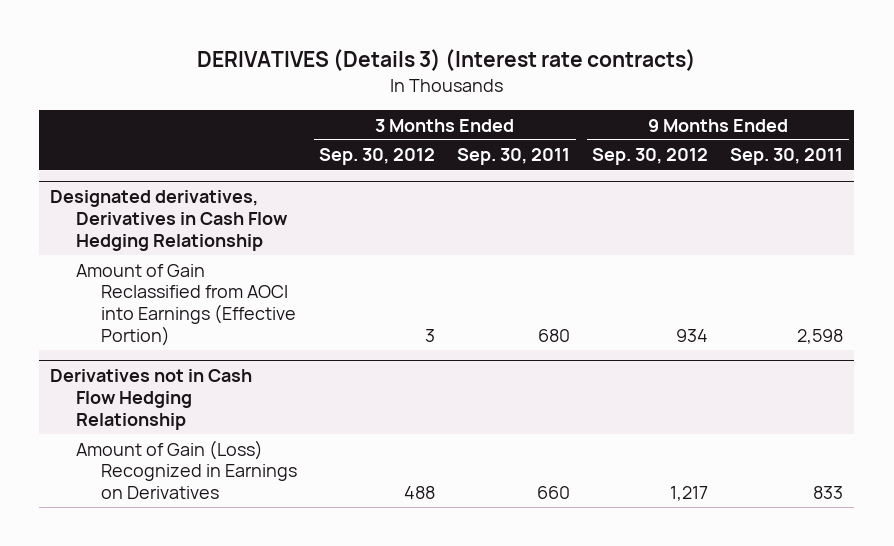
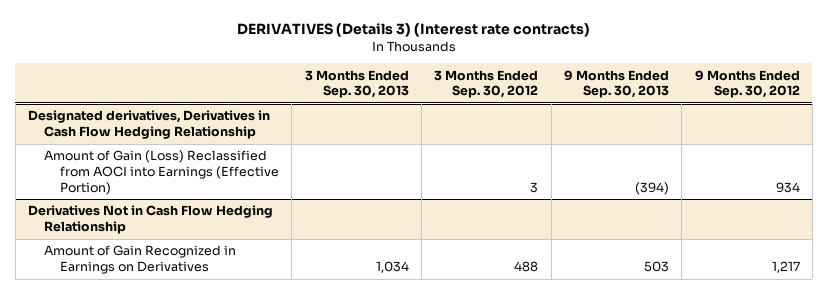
- | 3 Months Ended Sep. 30, 2012 | 3 Months Ended Sep. 30, 2011 | 9 Months Ended Sep. 30, 2012 | 9 Months Ended Sep. 30, 2011
+ | 3 Months Ended Sep. 30, 2013 | 3 Months Ended Sep. 30, 2012 | 9 Months Ended Sep. 30, 2013 | 9 Months Ended Sep. 30, 2012
@ Designated derivatives, Derivatives in Cash Flow Hedging Relationship
- Amount of Gain Reclassified from AOCI into Earnings (Effective Portion) | 3 | 680 | 934 | 2,598
- Derivatives not in Cash Flow Hedging Relationship
- Amount of Gain (Loss) Recognized in Earnings on Derivatives | 488 | 660 | 1,217 | 833
@ Designated derivatives, Derivatives in Cash Flow Hedging Relationship
+ Amount of Gain (Loss) Reclassified from AOCI into Earnings (Effective Portion) | | 3 | (394) | 934
+ Derivatives Not in Cash Flow Hedging Relationship
+ Amount of Gain Recognized in Earnings on Derivatives | 1,034 | 488 | 503 | 1,217

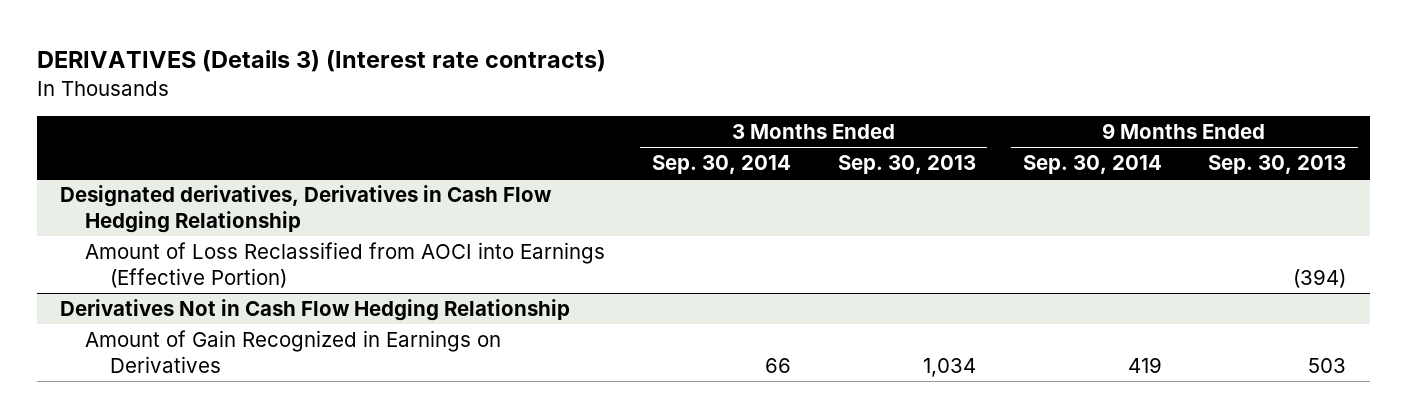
- | 3 Months Ended Sep. 30, 2013 | 3 Months Ended Sep. 30, 2012 | 9 Months Ended Sep. 30, 2013 | 9 Months Ended Sep. 30, 2012
+ | 3 Months Ended Sep. 30, 2014 | 3 Months Ended Sep. 30, 2013 | 9 Months Ended Sep. 30, 2014 | 9 Months Ended Sep. 30, 2013
@ Designated derivatives, Derivatives in Cash Flow Hedging Relationship
- Amount of Gain (Loss) Reclassified from AOCI into Earnings (Effective Portion) | | 3 | (394) | 934
+ Amount of Loss Reclassified from AOCI into Earnings (Effective Portion) | | | | (394)

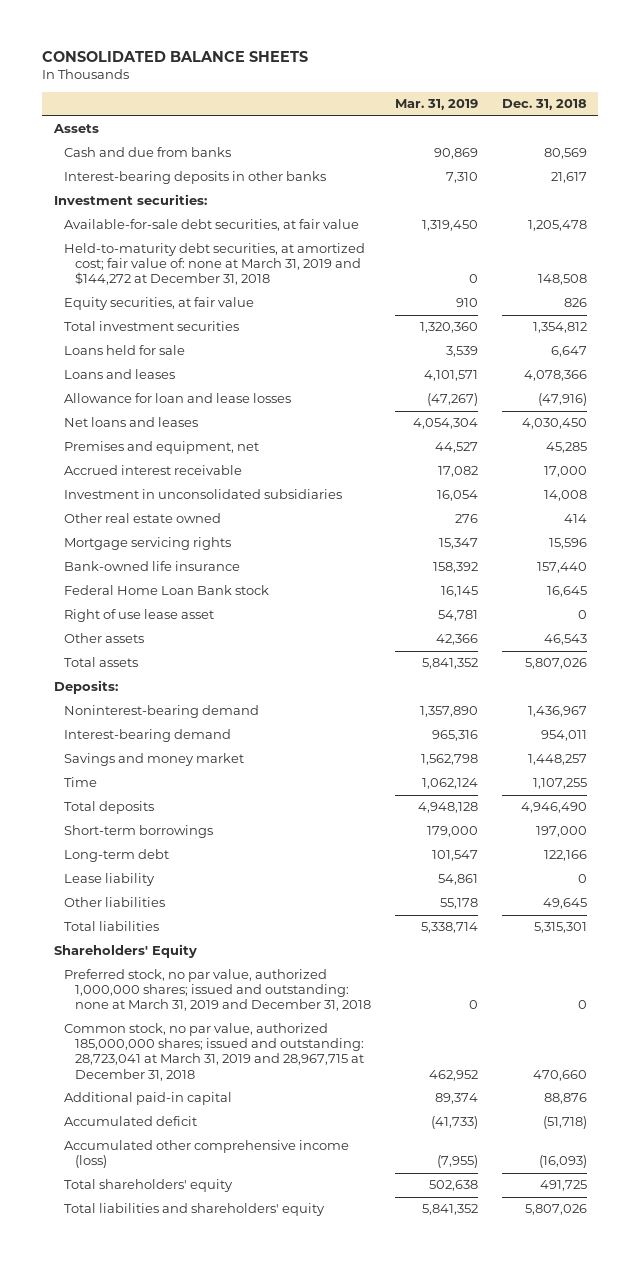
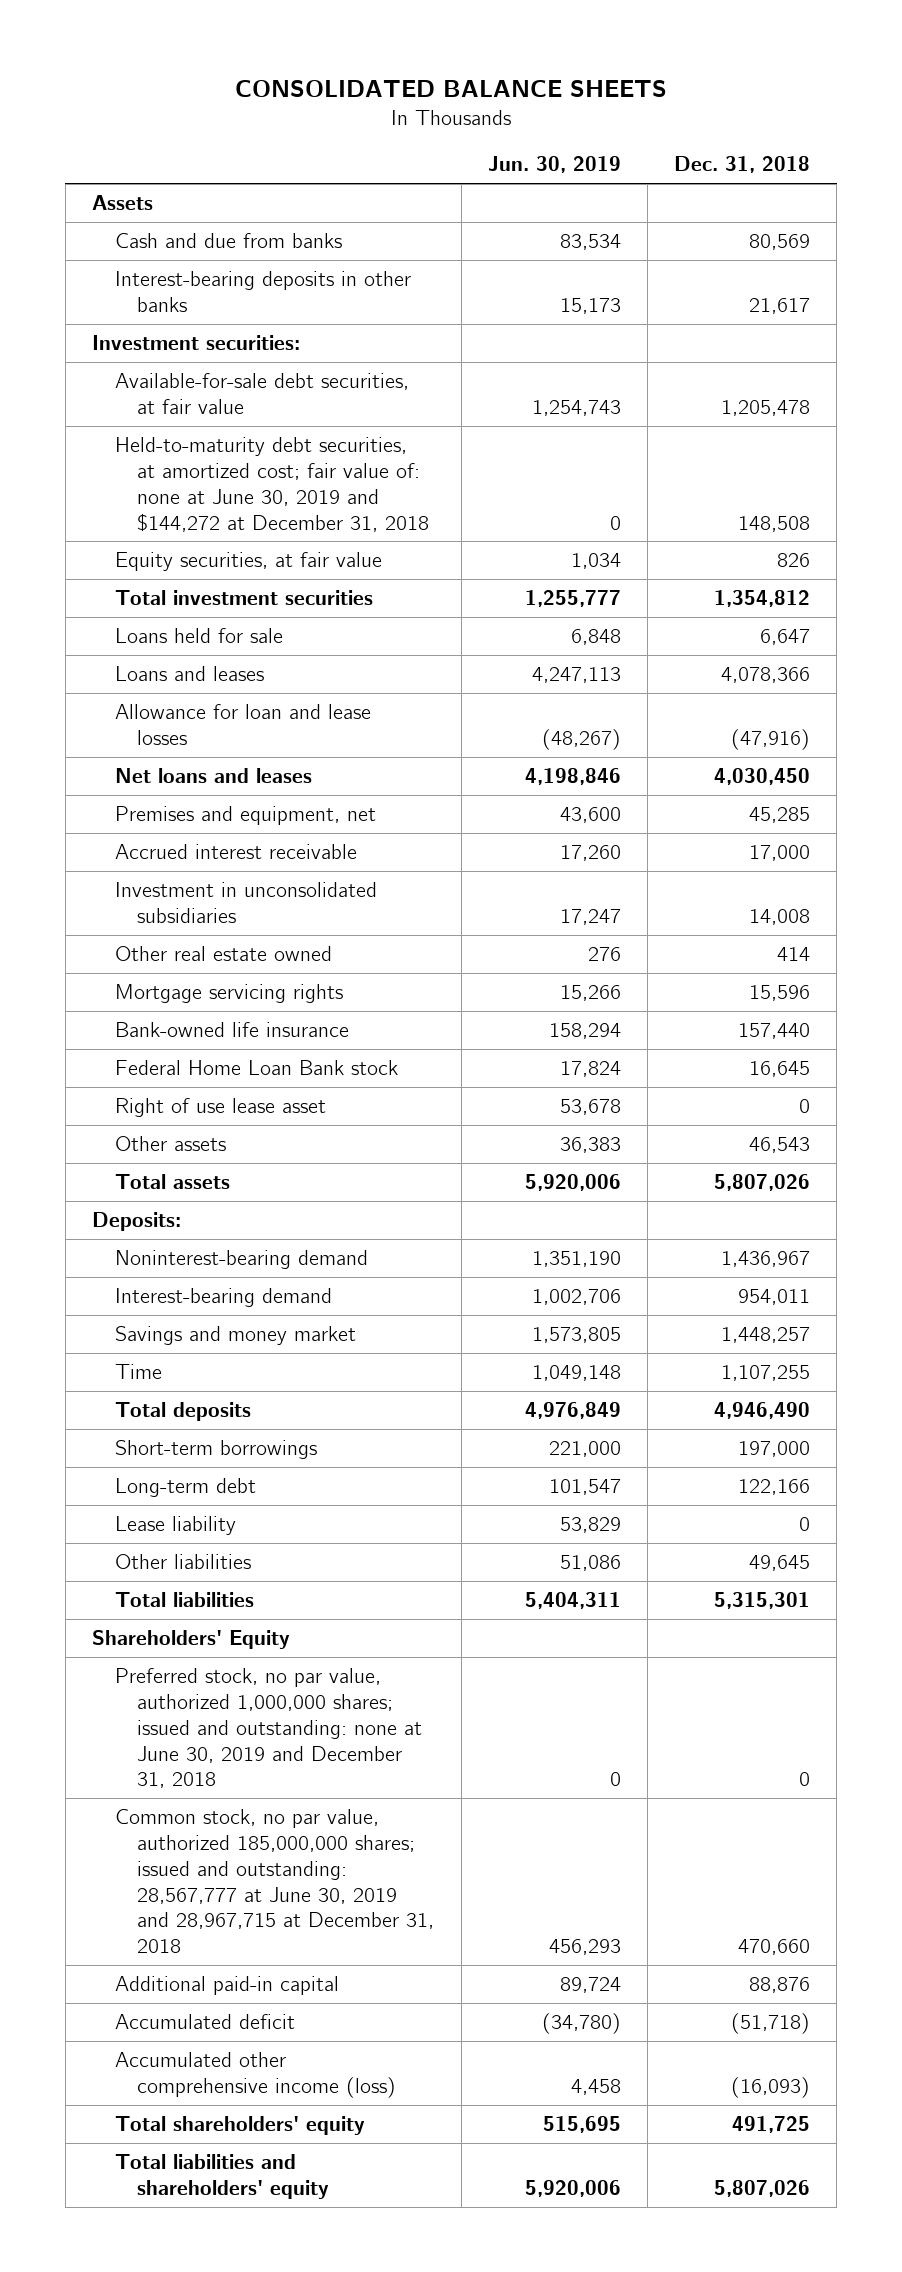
- | Mar. 31, 2019 | Dec. 31, 2018
+ | Jun. 30, 2019 | Dec. 31, 2018
- Held-to-maturity debt securities, at amortized cost; fair value of: none at March 31, 2019 and $144,272 at December 31, 2018 | 0 | 148,508
+ Held-to-maturity debt securities, at amortized cost; fair value of: none at June 30, 2019 and $144,272 at December 31, 2018 | 0 | 148,508
- Preferred stock, no par value, authorized 1,000,000 shares; issued and outstanding: none at March 31, 2019 and December 31, 2018 | 0 | 0
- Common stock, no par value, authorized 185,000,000 shares; issued and outstanding: 28,723,041 at March 31, 2019 and 28,967,715 at December 31, 2018 | 462,952 | 470,660
+ Preferred stock, no par value, authorized 1,000,000 shares; issued and outstanding: none at June 30, 2019 and December 31, 2018 | 0 | 0
+ Common stock, no par value, authorized 185,000,000 shares; issued and outstanding: 28,567,777 at June 30, 2019 and 28,967,715 at December 31, 2018 | 456,293 | 470,660

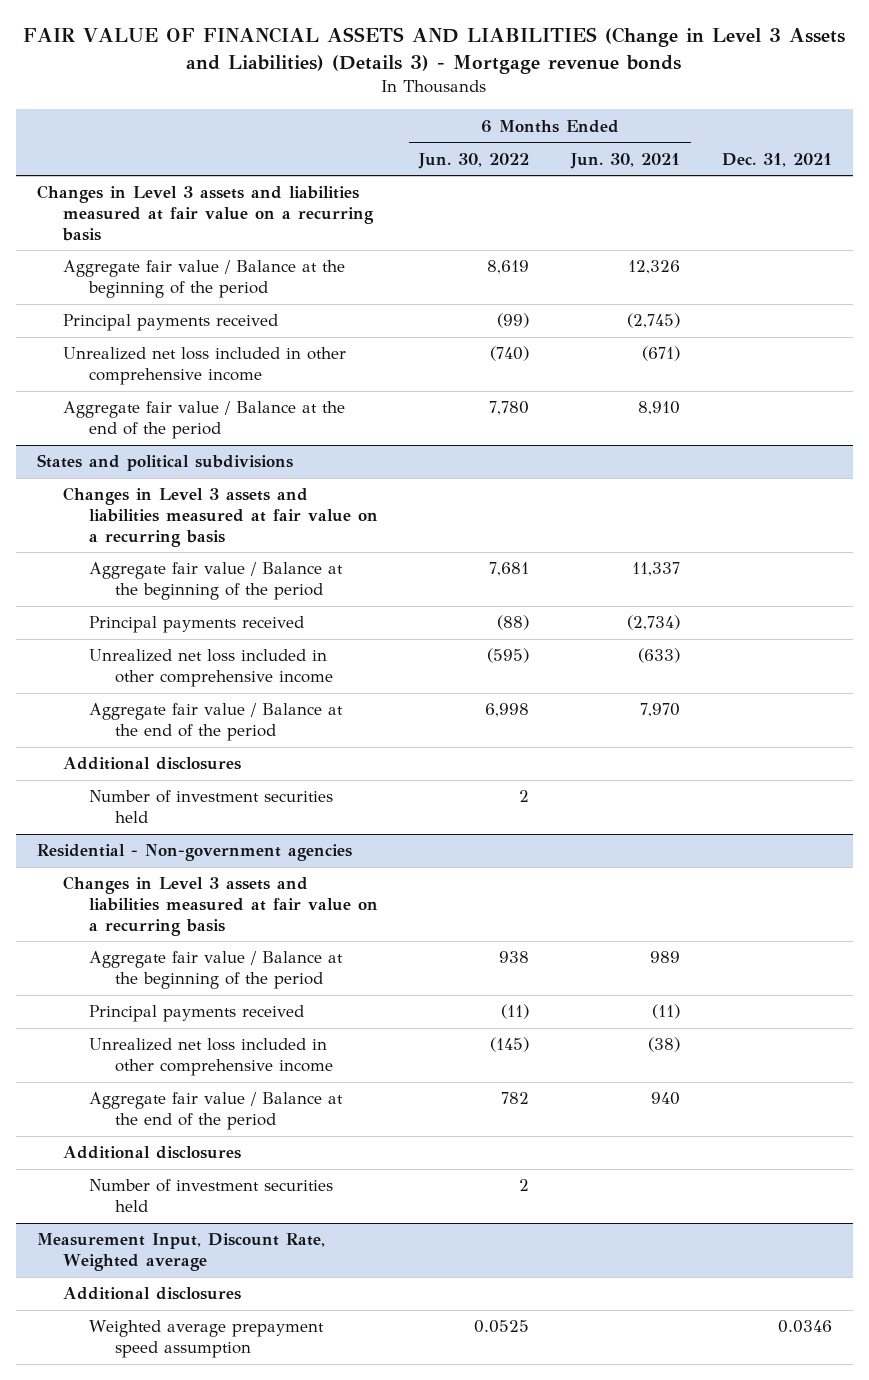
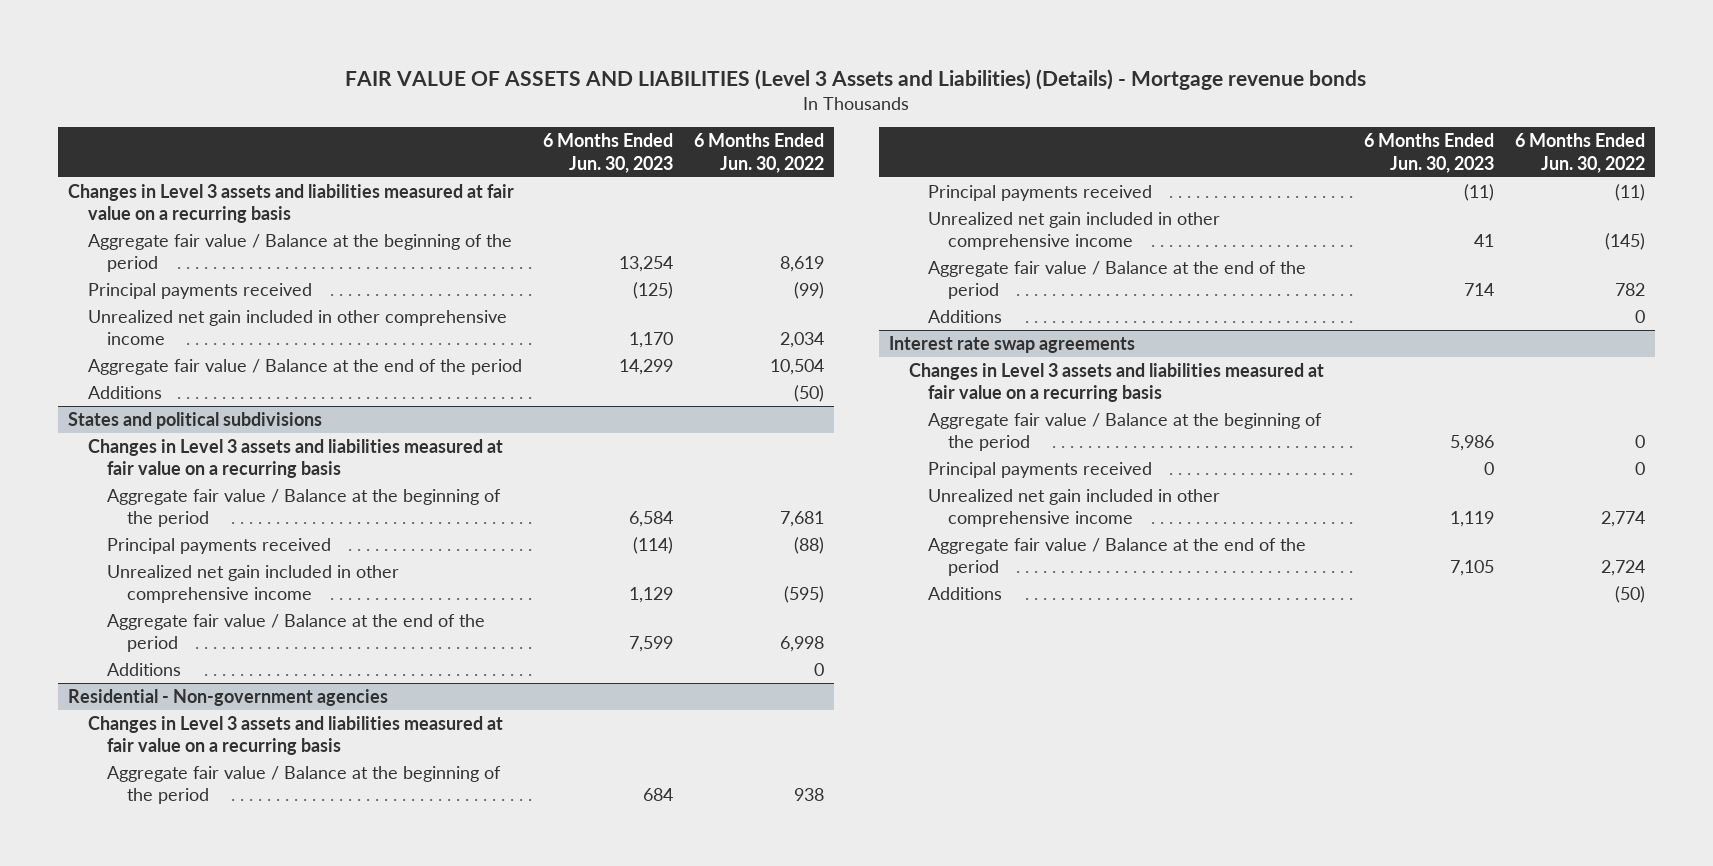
- FAIR VALUE OF FINANCIAL ASSETS AND LIABILITIES (Change in Level 3 Assets and Liabilities) (Details 3) - Mortgage revenue bonds
+ FAIR VALUE OF ASSETS AND LIABILITIES (Level 3 Assets and Liabilities) (Details) - Mortgage revenue bonds
- | 6 Months Ended Jun. 30, 2022 | 6 Months Ended Jun. 30, 2021 | Dec. 31, 2021
+ | 6 Months Ended Jun. 30, 2023 | 6 Months Ended Jun. 30, 2022
- Unrealized net loss included in other comprehensive income | (740) | (671) |
- Aggregate fair value / Balance at the end of the period | 7,780 | 8,910 |
+ Unrealized net gain included in other comprehensive income | 1,170 | 2,034
+ Aggregate fair value / Balance at the end of the period | 14,299 | 10,504
+ Additions | | (50)
@ States and political subdivisions
- Unrealized net loss included in other comprehensive income | (595) | (633) |
+ Unrealized net gain included in other comprehensive income | 1,129 | (595)
- Additional disclosures
- Number of investment securities held | 2 | |
+ Additions | | 0
@ Residential - Non-government agencies
- Unrealized net loss included in other comprehensive income | (145) | (38) |
+ Unrealized net gain included in other comprehensive income | 41 | (145)
- Additional disclosures
- Number of investment securities held | 2 | |
- Measurement Input, Discount Rate, Weighted average
- Additional disclosures
- Weighted average prepayment speed assumption | 0.0525 | | 0.0346
@ Residential - Non-government agencies
+ Additions | | 0
+ Interest rate swap agreements
+ Changes in Level 3 assets and liabilities measured at fair value on a recurring basis
+ Aggregate fair value / Balance at the beginning of the period | 5,986 | 0
+ Principal payments received | 0 | 0
+ Unrealized net gain included in other comprehensive income | 1,119 | 2,774
+ Aggregate fair value / Balance at the end of the period | 7,105 | 2,724
+ Additions | | (50)

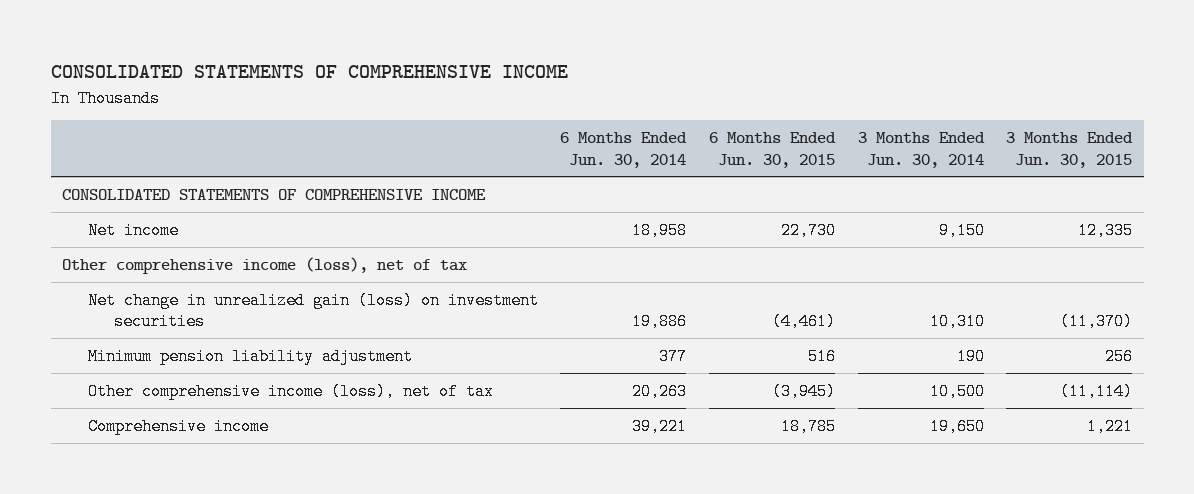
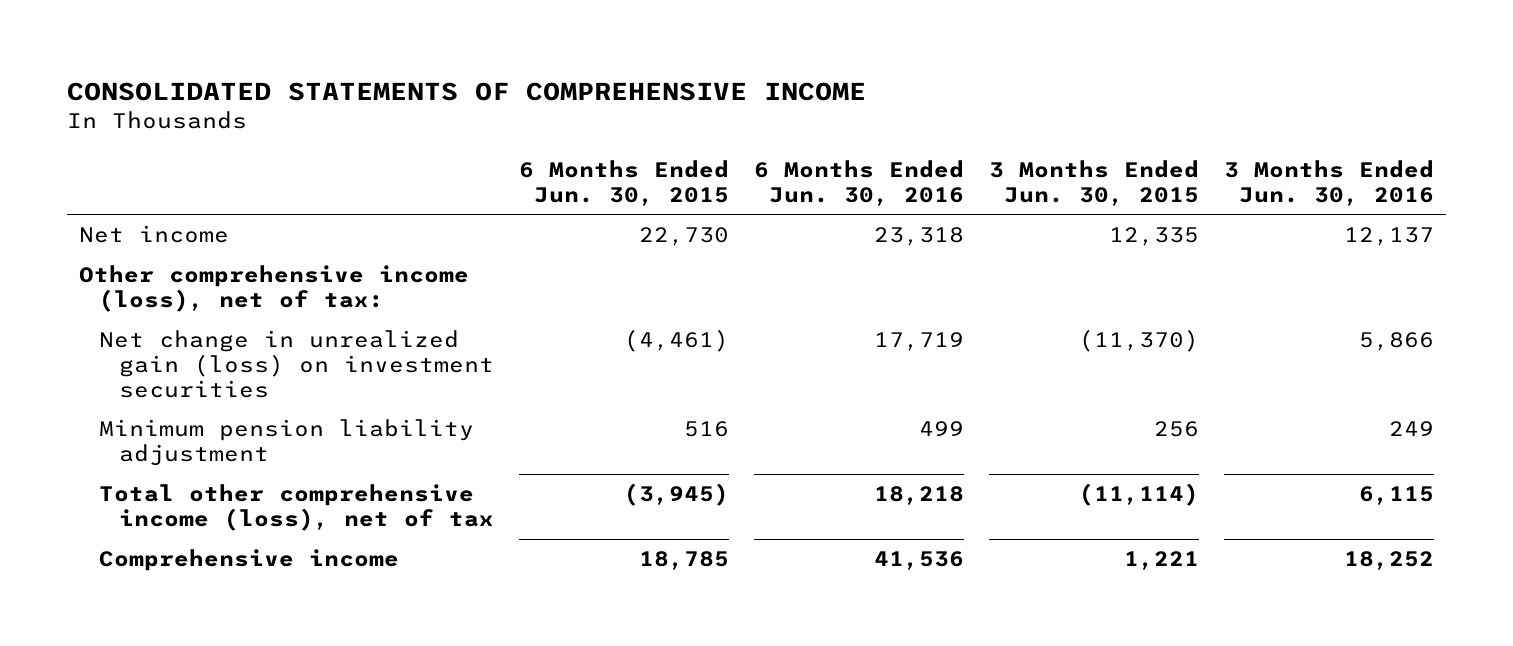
- | 6 Months Ended Jun. 30, 2014 | 6 Months Ended Jun. 30, 2015 | 3 Months Ended Jun. 30, 2014 | 3 Months Ended Jun. 30, 2015
+ | 6 Months Ended Jun. 30, 2015 | 6 Months Ended Jun. 30, 2016 | 3 Months Ended Jun. 30, 2015 | 3 Months Ended Jun. 30, 2016
- CONSOLIDATED STATEMENTS OF COMPREHENSIVE INCOME
- Other comprehensive income (loss), net of tax
+ Other comprehensive income (loss), net of tax:
- Other comprehensive income (loss), net of tax | 20,263 | (3,945) | 10,500 | (11,114)
+ Total other comprehensive income (loss), net of tax | (3,945) | 18,218 | (11,114) | 6,115

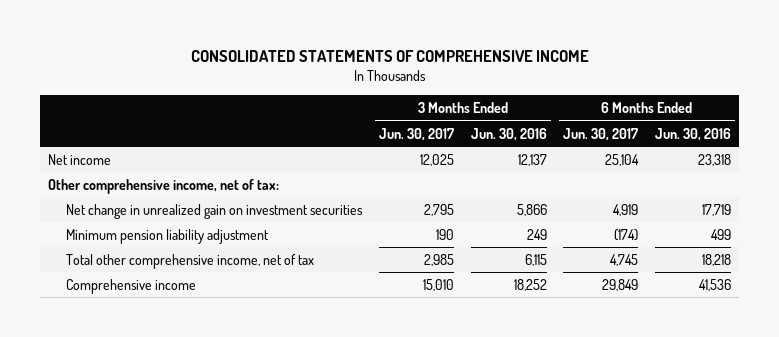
- | 6 Months Ended Jun. 30, 2015 | 6 Months Ended Jun. 30, 2016 | 3 Months Ended Jun. 30, 2015 | 3 Months Ended Jun. 30, 2016
+ | 3 Months Ended Jun. 30, 2017 | 3 Months Ended Jun. 30, 2016 | 6 Months Ended Jun. 30, 2017 | 6 Months Ended Jun. 30, 2016
- Other comprehensive income (loss), net of tax:
- Net change in unrealized gain (loss) on investment securities | (4,461) | 17,719 | (11,370) | 5,866
+ Other comprehensive income, net of tax:
+ Net change in unrealized gain on investment securities | 2,795 | 5,866 | 4,919 | 17,719
- Total other comprehensive income (loss), net of tax | (3,945) | 18,218 | (11,114) | 6,115
+ Total other comprehensive income, net of tax | 2,985 | 6,115 | 4,745 | 18,218

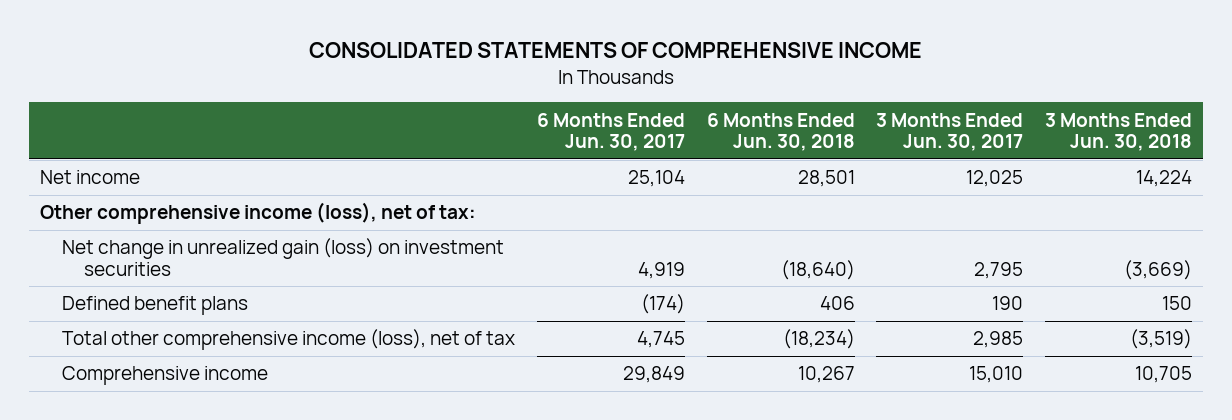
- | 3 Months Ended Jun. 30, 2017 | 3 Months Ended Jun. 30, 2016 | 6 Months Ended Jun. 30, 2017 | 6 Months Ended Jun. 30, 2016
+ | 6 Months Ended Jun. 30, 2017 | 6 Months Ended Jun. 30, 2018 | 3 Months Ended Jun. 30, 2017 | 3 Months Ended Jun. 30, 2018
- Other comprehensive income, net of tax:
- Net change in unrealized gain on investment securities | 2,795 | 5,866 | 4,919 | 17,719
- Minimum pension liability adjustment | 190 | 249 | (174) | 499
- Total other comprehensive income, net of tax | 2,985 | 6,115 | 4,745 | 18,218
+ Other comprehensive income (loss), net of tax:
+ Net change in unrealized gain (loss) on investment securities | 4,919 | (18,640) | 2,795 | (3,669)
+ Defined benefit plans | (174) | 406 | 190 | 150
+ Total other comprehensive income (loss), net of tax | 4,745 | (18,234) | 2,985 | (3,519)

